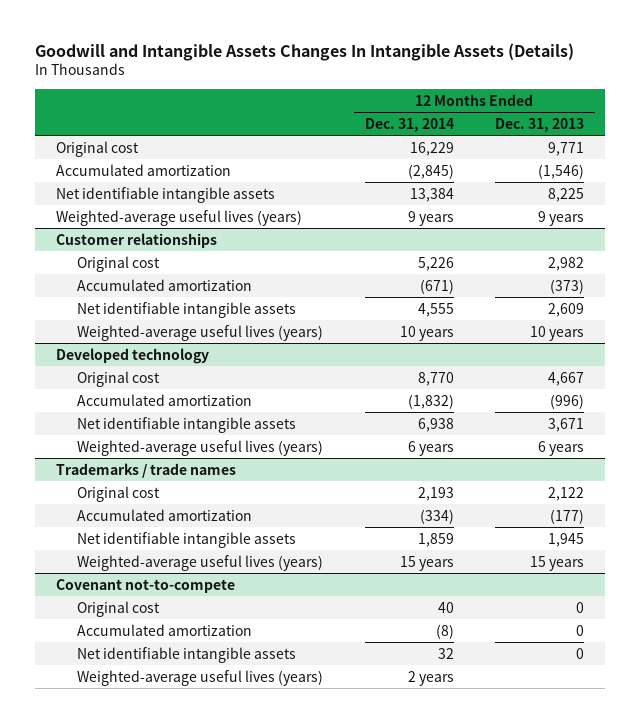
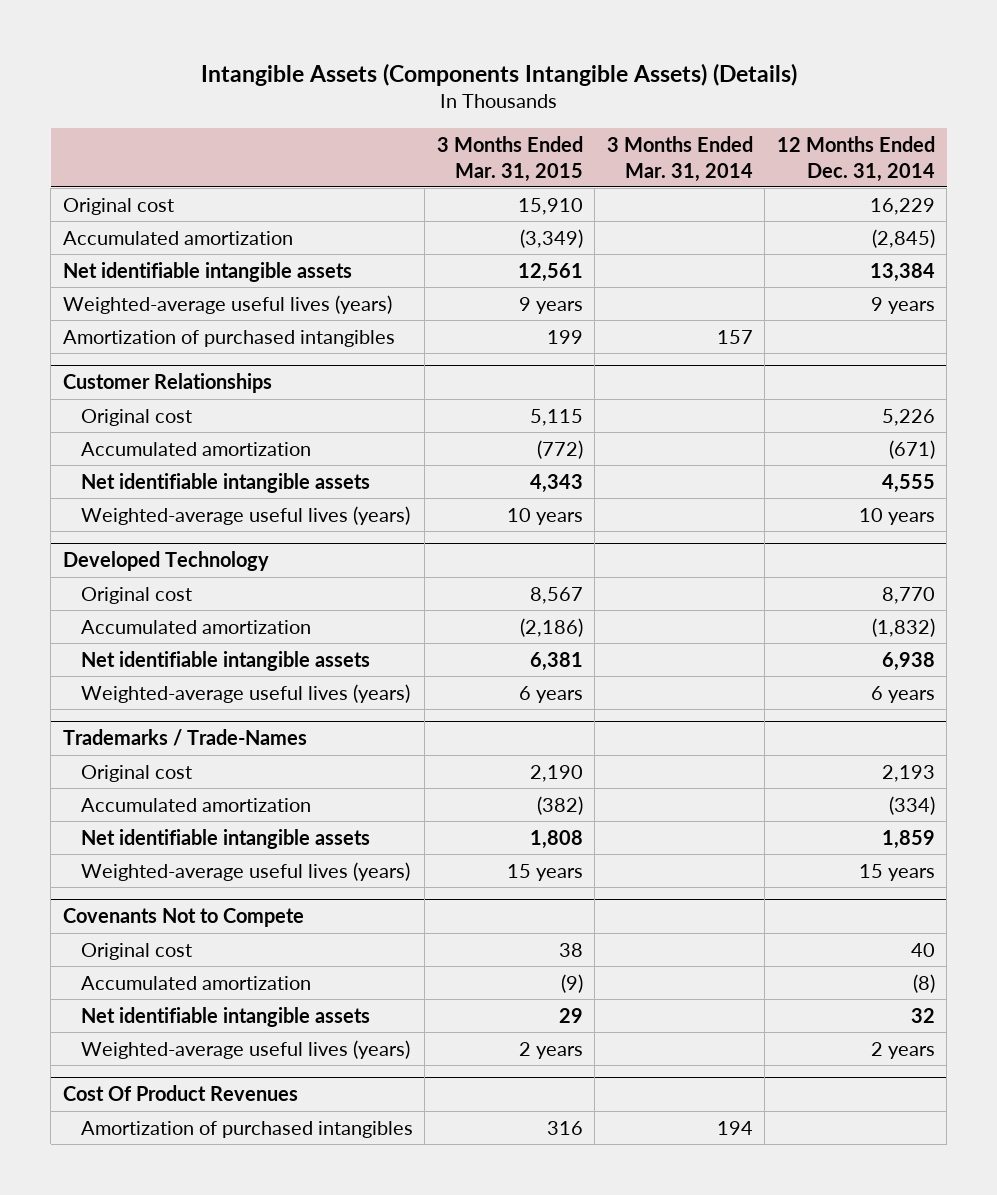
- Goodwill and Intangible Assets Changes In Intangible Assets (Details)
+ Intangible Assets (Components Intangible Assets) (Details)
- | 12 Months Ended Dec. 31, 2014 | 12 Months Ended Dec. 31, 2013
+ | 3 Months Ended Mar. 31, 2015 | 3 Months Ended Mar. 31, 2014 | 12 Months Ended Dec. 31, 2014
- Customer relationships
+ Amortization of purchased intangibles | 199 | 157 |
+ Customer Relationships
- Developed technology
+ Developed Technology
- Trademarks / trade names
+ Trademarks / Trade-Names
- Covenant not-to-compete
+ Covenants Not to Compete
+ Cost Of Product Revenues
+ Amortization of purchased intangibles | 316 | 194 |

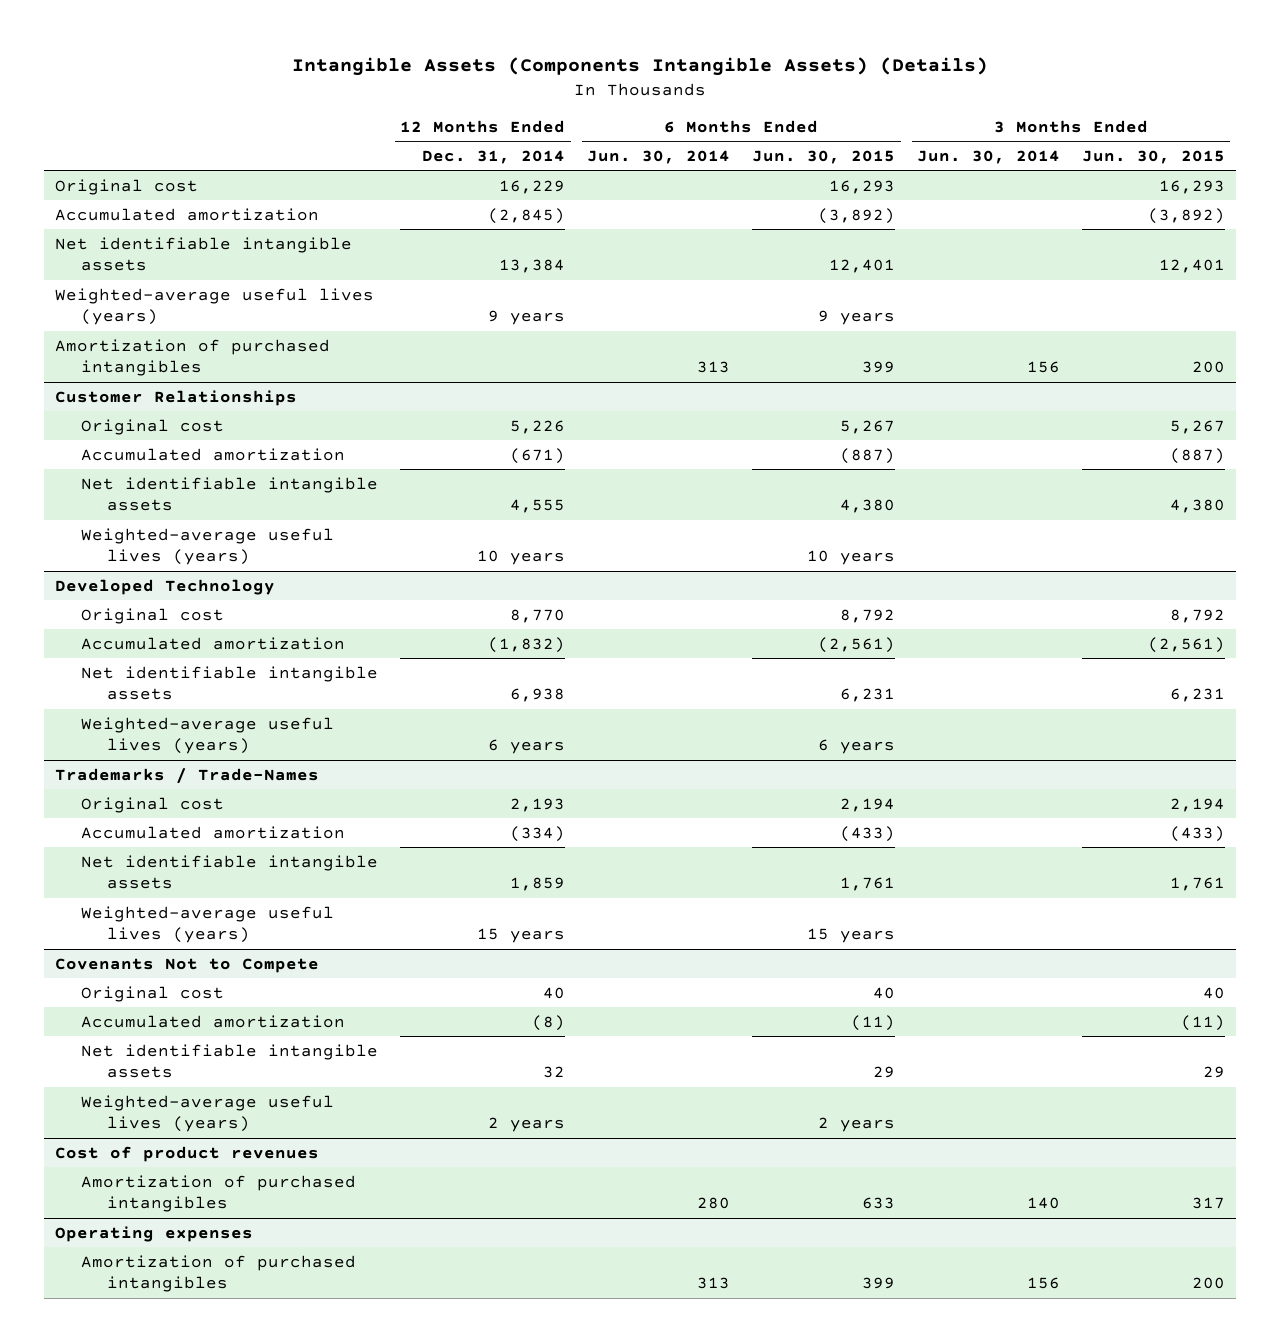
- | 3 Months Ended Mar. 31, 2015 | 3 Months Ended Mar. 31, 2014 | 12 Months Ended Dec. 31, 2014
+ | 12 Months Ended Dec. 31, 2014 | 6 Months Ended Jun. 30, 2014 | 6 Months Ended Jun. 30, 2015 | 3 Months Ended Jun. 30, 2014 | 3 Months Ended Jun. 30, 2015
- Cost Of Product Revenues
+ Cost of product revenues
+ Operating expenses
+ Amortization of purchased intangibles | | 313 | 399 | 156 | 200

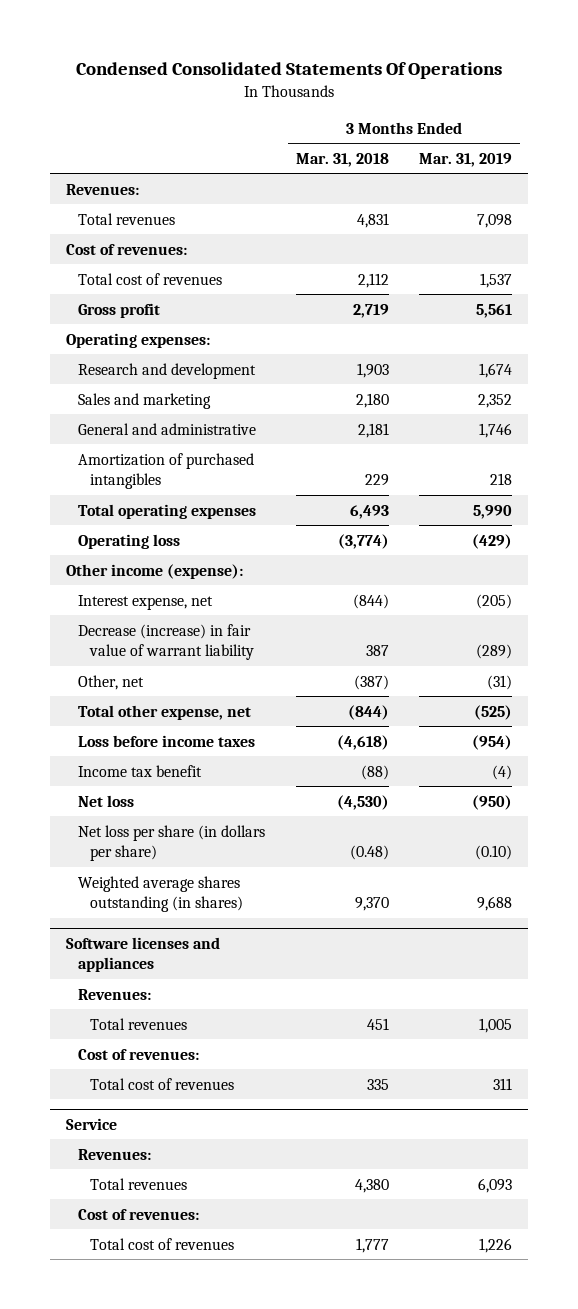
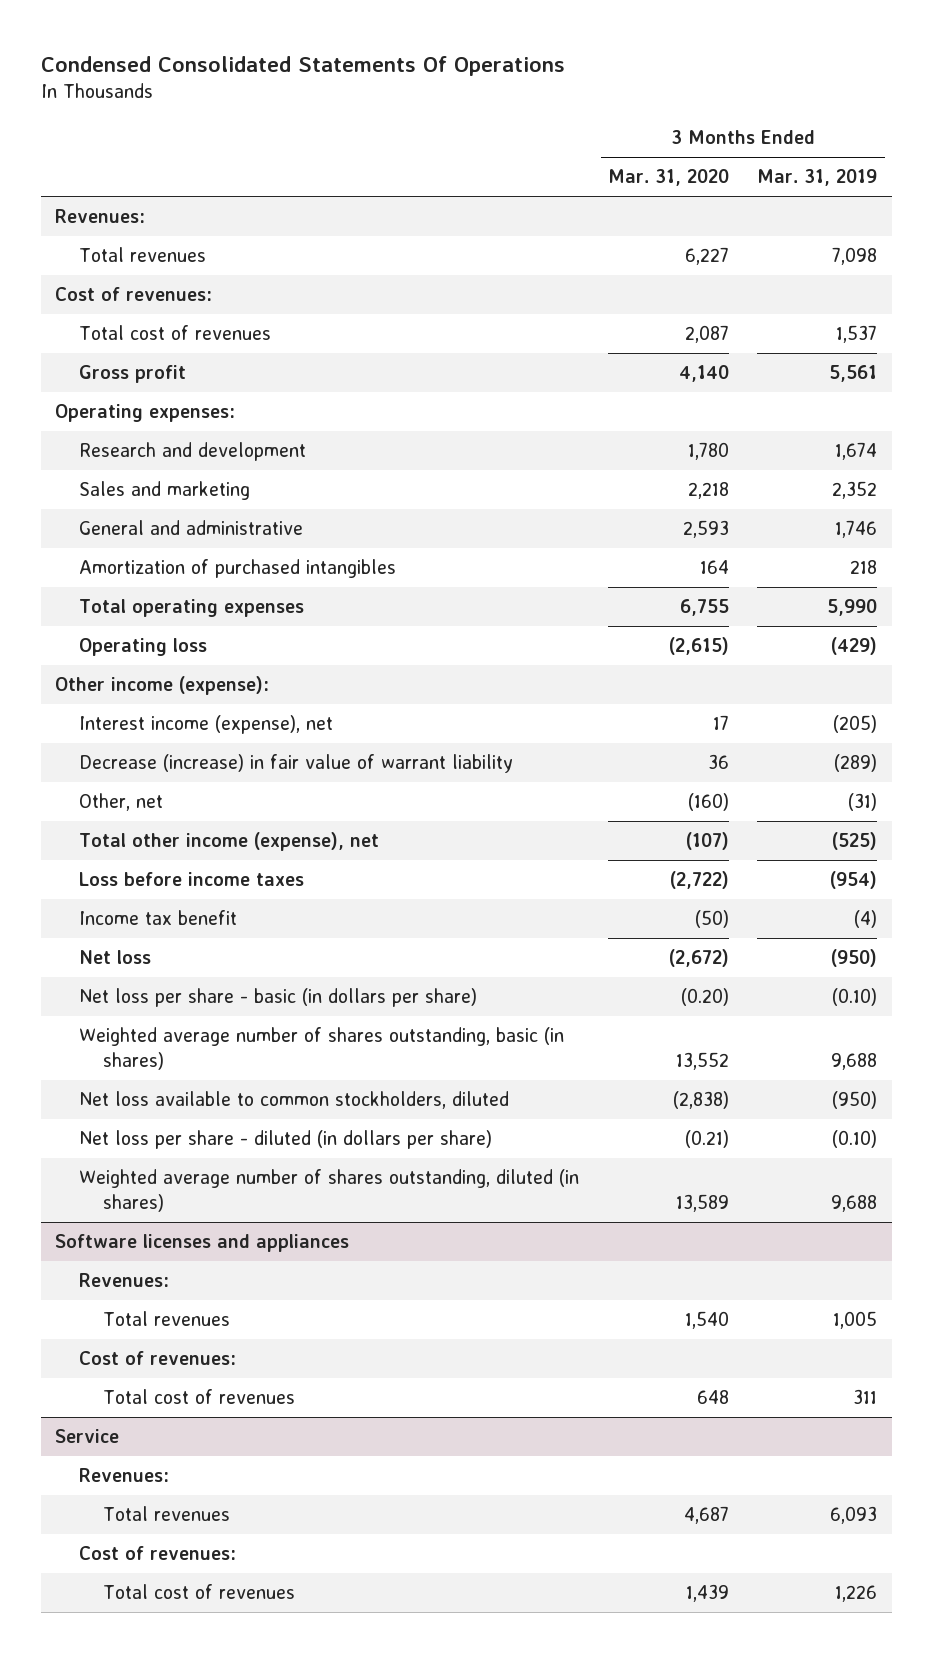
- | 3 Months Ended Mar. 31, 2018 | 3 Months Ended Mar. 31, 2019
+ | 3 Months Ended Mar. 31, 2020 | 3 Months Ended Mar. 31, 2019
- Interest expense, net | (844) | (205)
+ Interest income (expense), net | 17 | (205)
- Total other expense, net | (844) | (525)
+ Total other income (expense), net | (107) | (525)
- Net loss per share (in dollars per share) | (0.48) | (0.10)
- Weighted average shares outstanding (in shares) | 9,370 | 9,688
+ Net loss per share - basic (in dollars per share) | (0.20) | (0.10)
+ Weighted average number of shares outstanding, basic (in shares) | 13,552 | 9,688
+ Net loss available to common stockholders, diluted | (2,838) | (950)
+ Net loss per share - diluted (in dollars per share) | (0.21) | (0.10)
+ Weighted average number of shares outstanding, diluted (in shares) | 13,589 | 9,688

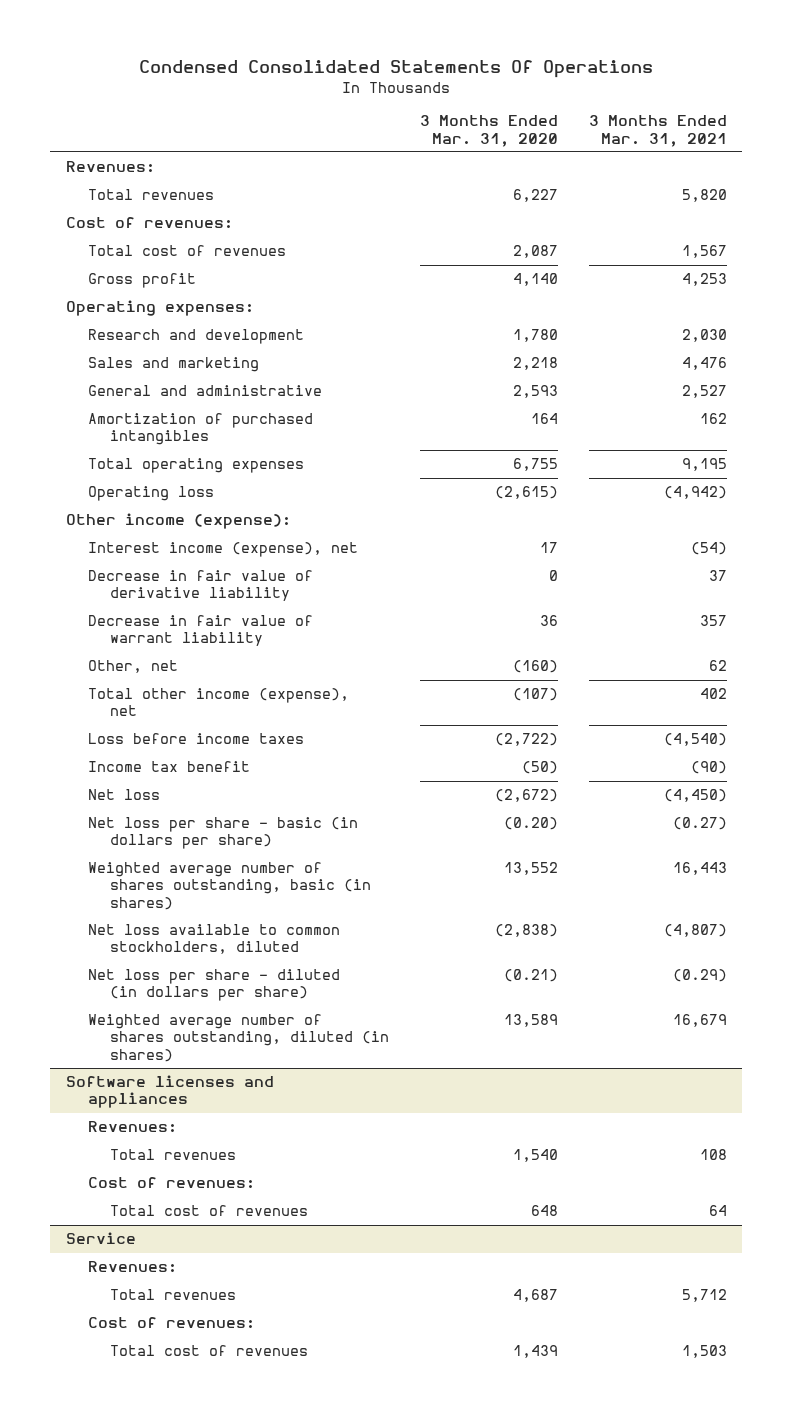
- | 3 Months Ended Mar. 31, 2020 | 3 Months Ended Mar. 31, 2019
+ | 3 Months Ended Mar. 31, 2020 | 3 Months Ended Mar. 31, 2021
- Decrease (increase) in fair value of warrant liability | 36 | (289)
+ Decrease in fair value of derivative liability | 0 | 37
+ Decrease in fair value of warrant liability | 36 | 357

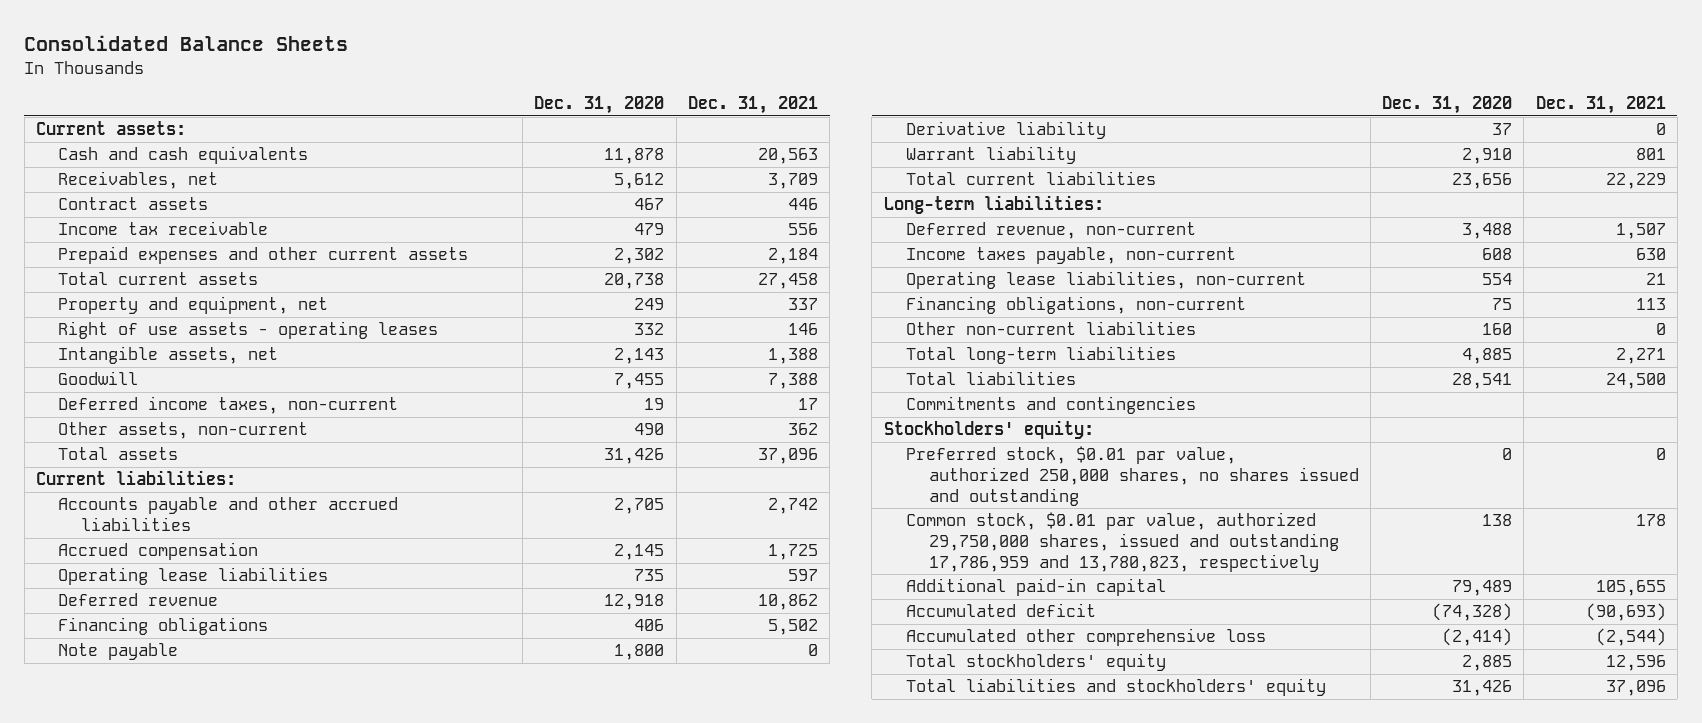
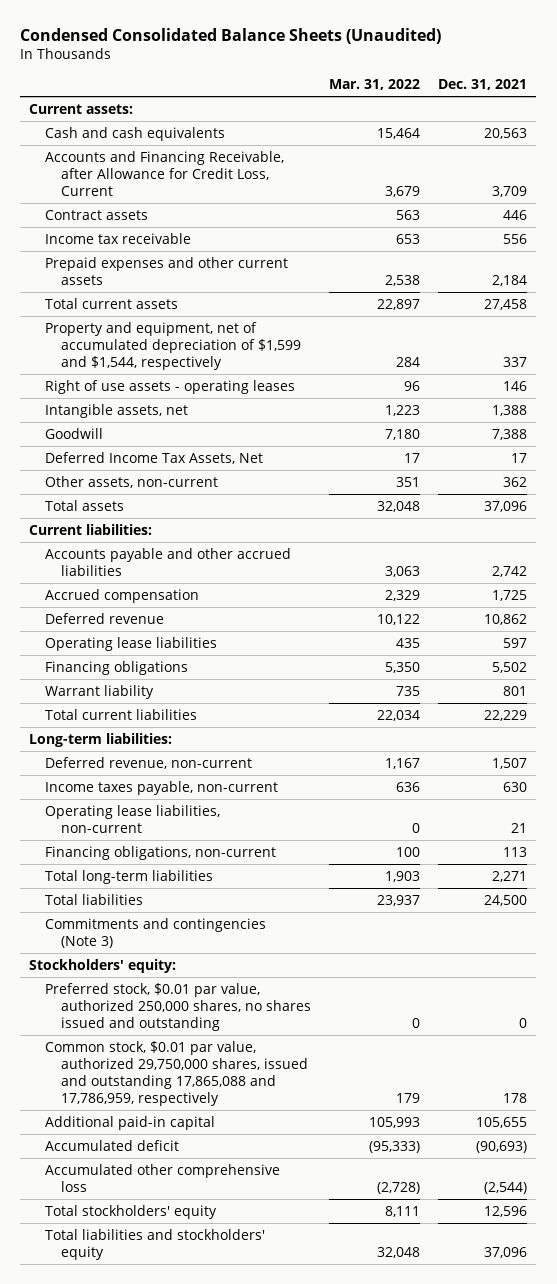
- Consolidated Balance Sheets
+ Condensed Consolidated Balance Sheets (Unaudited)
- | Dec. 31, 2020 | Dec. 31, 2021
+ | Mar. 31, 2022 | Dec. 31, 2021
- Receivables, net | 5,612 | 3,709
+ Accounts and Financing Receivable, after Allowance for Credit Loss, Current | 3,679 | 3,709
- Property and equipment, net | 249 | 337
+ Property and equipment, net of accumulated depreciation of $1,599 and $1,544, respectively | 284 | 337
- Deferred income taxes, non-current | 19 | 17
+ Deferred Income Tax Assets, Net | 17 | 17
moved down: Operating lease liabilities | 435 | 597
- Note payable | 1,800 | 0
- Derivative liability | 37 | 0
- Other non-current liabilities | 160 | 0
- Commitments and contingencies
+ Commitments and contingencies (Note 3)
- Common stock, $0.01 par value, authorized 29,750,000 shares, issued and outstanding 17,786,959 and 13,780,823, respectively | 138 | 178
+ Common stock, $0.01 par value, authorized 29,750,000 shares, issued and outstanding 17,865,088 and 17,786,959, respectively | 179 | 178

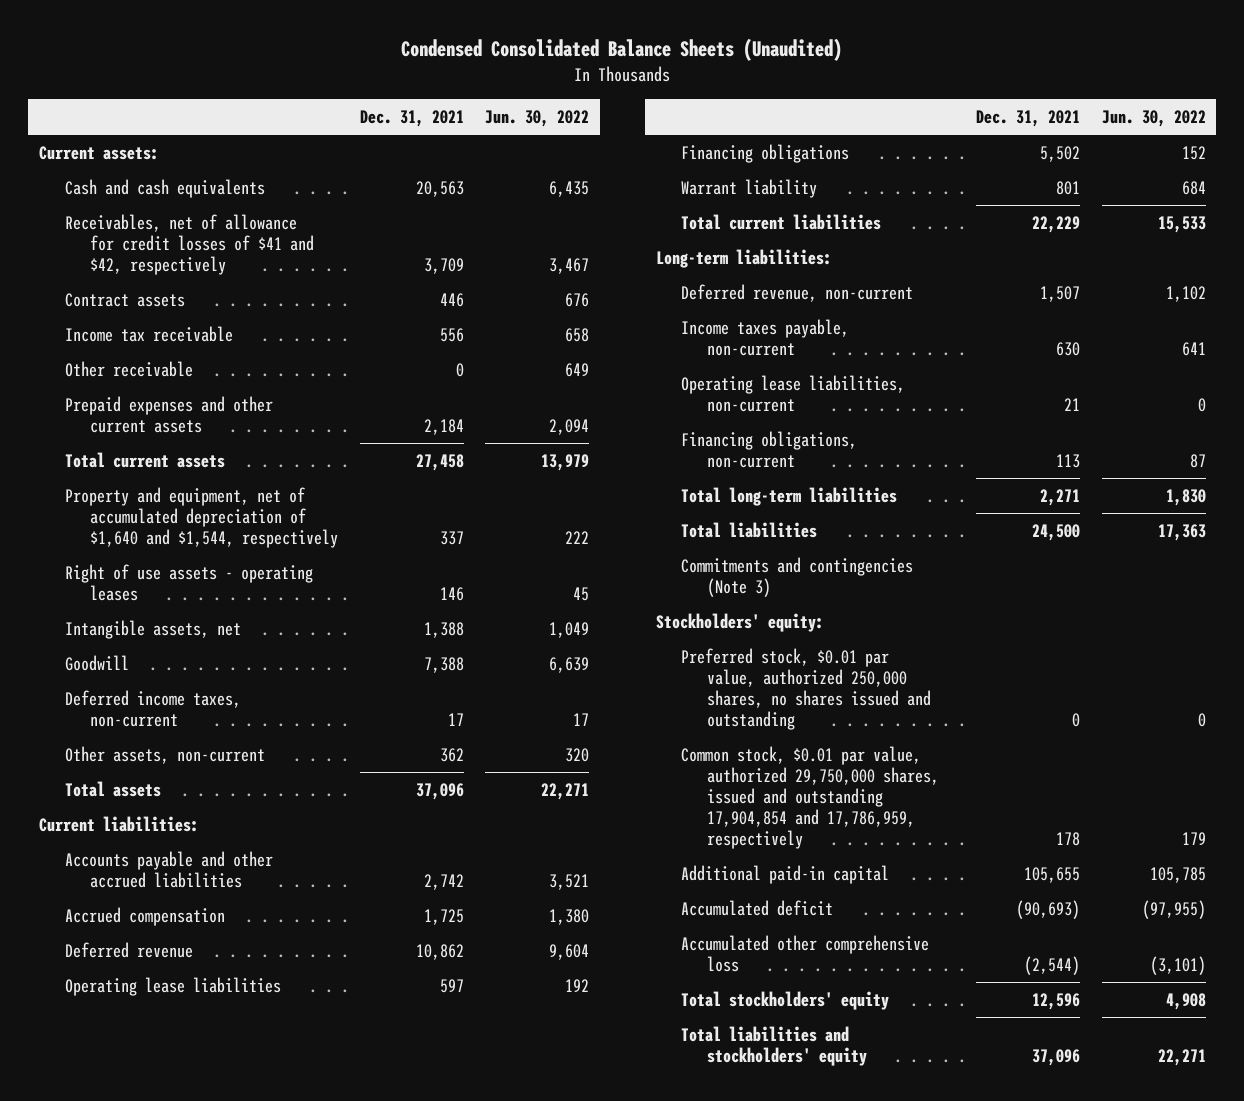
- | Mar. 31, 2022 | Dec. 31, 2021
+ | Dec. 31, 2021 | Jun. 30, 2022
- Accounts and Financing Receivable, after Allowance for Credit Loss, Current | 3,679 | 3,709
+ Receivables, net of allowance for credit losses of $41 and $42, respectively | 3,709 | 3,467
+ Other receivable | 0 | 649
- Property and equipment, net of accumulated depreciation of $1,599 and $1,544, respectively | 284 | 337
+ Property and equipment, net of accumulated depreciation of $1,640 and $1,544, respectively | 337 | 222
- Deferred Income Tax Assets, Net | 17 | 17
+ Deferred income taxes, non-current | 17 | 17
- Common stock, $0.01 par value, authorized 29,750,000 shares, issued and outstanding 17,865,088 and 17,786,959, respectively | 179 | 178
+ Common stock, $0.01 par value, authorized 29,750,000 shares, issued and outstanding 17,904,854 and 17,786,959, respectively | 178 | 179

